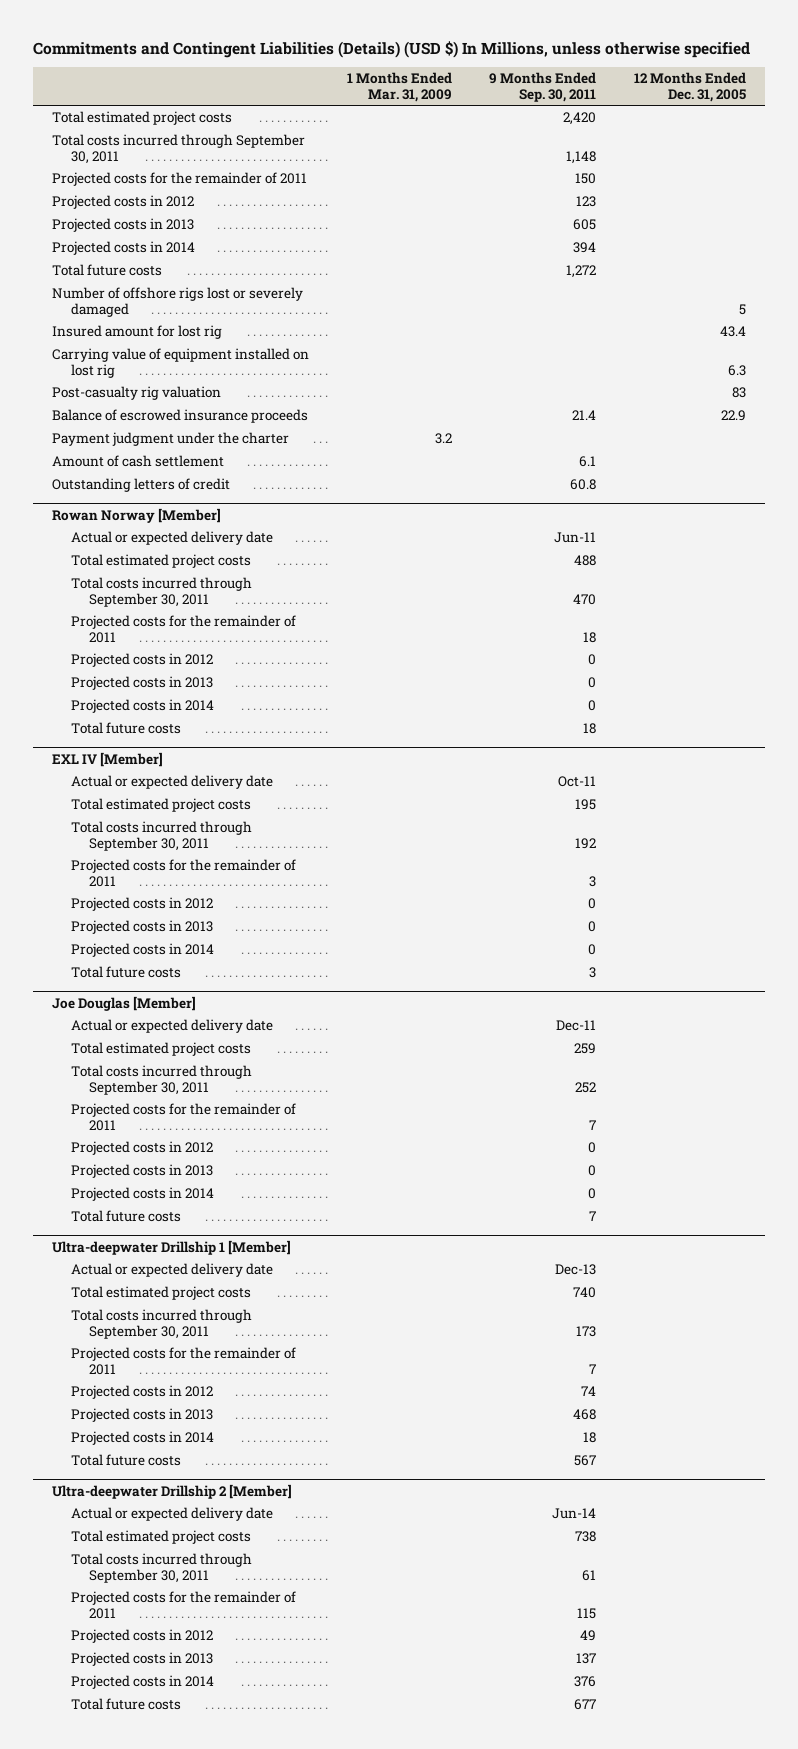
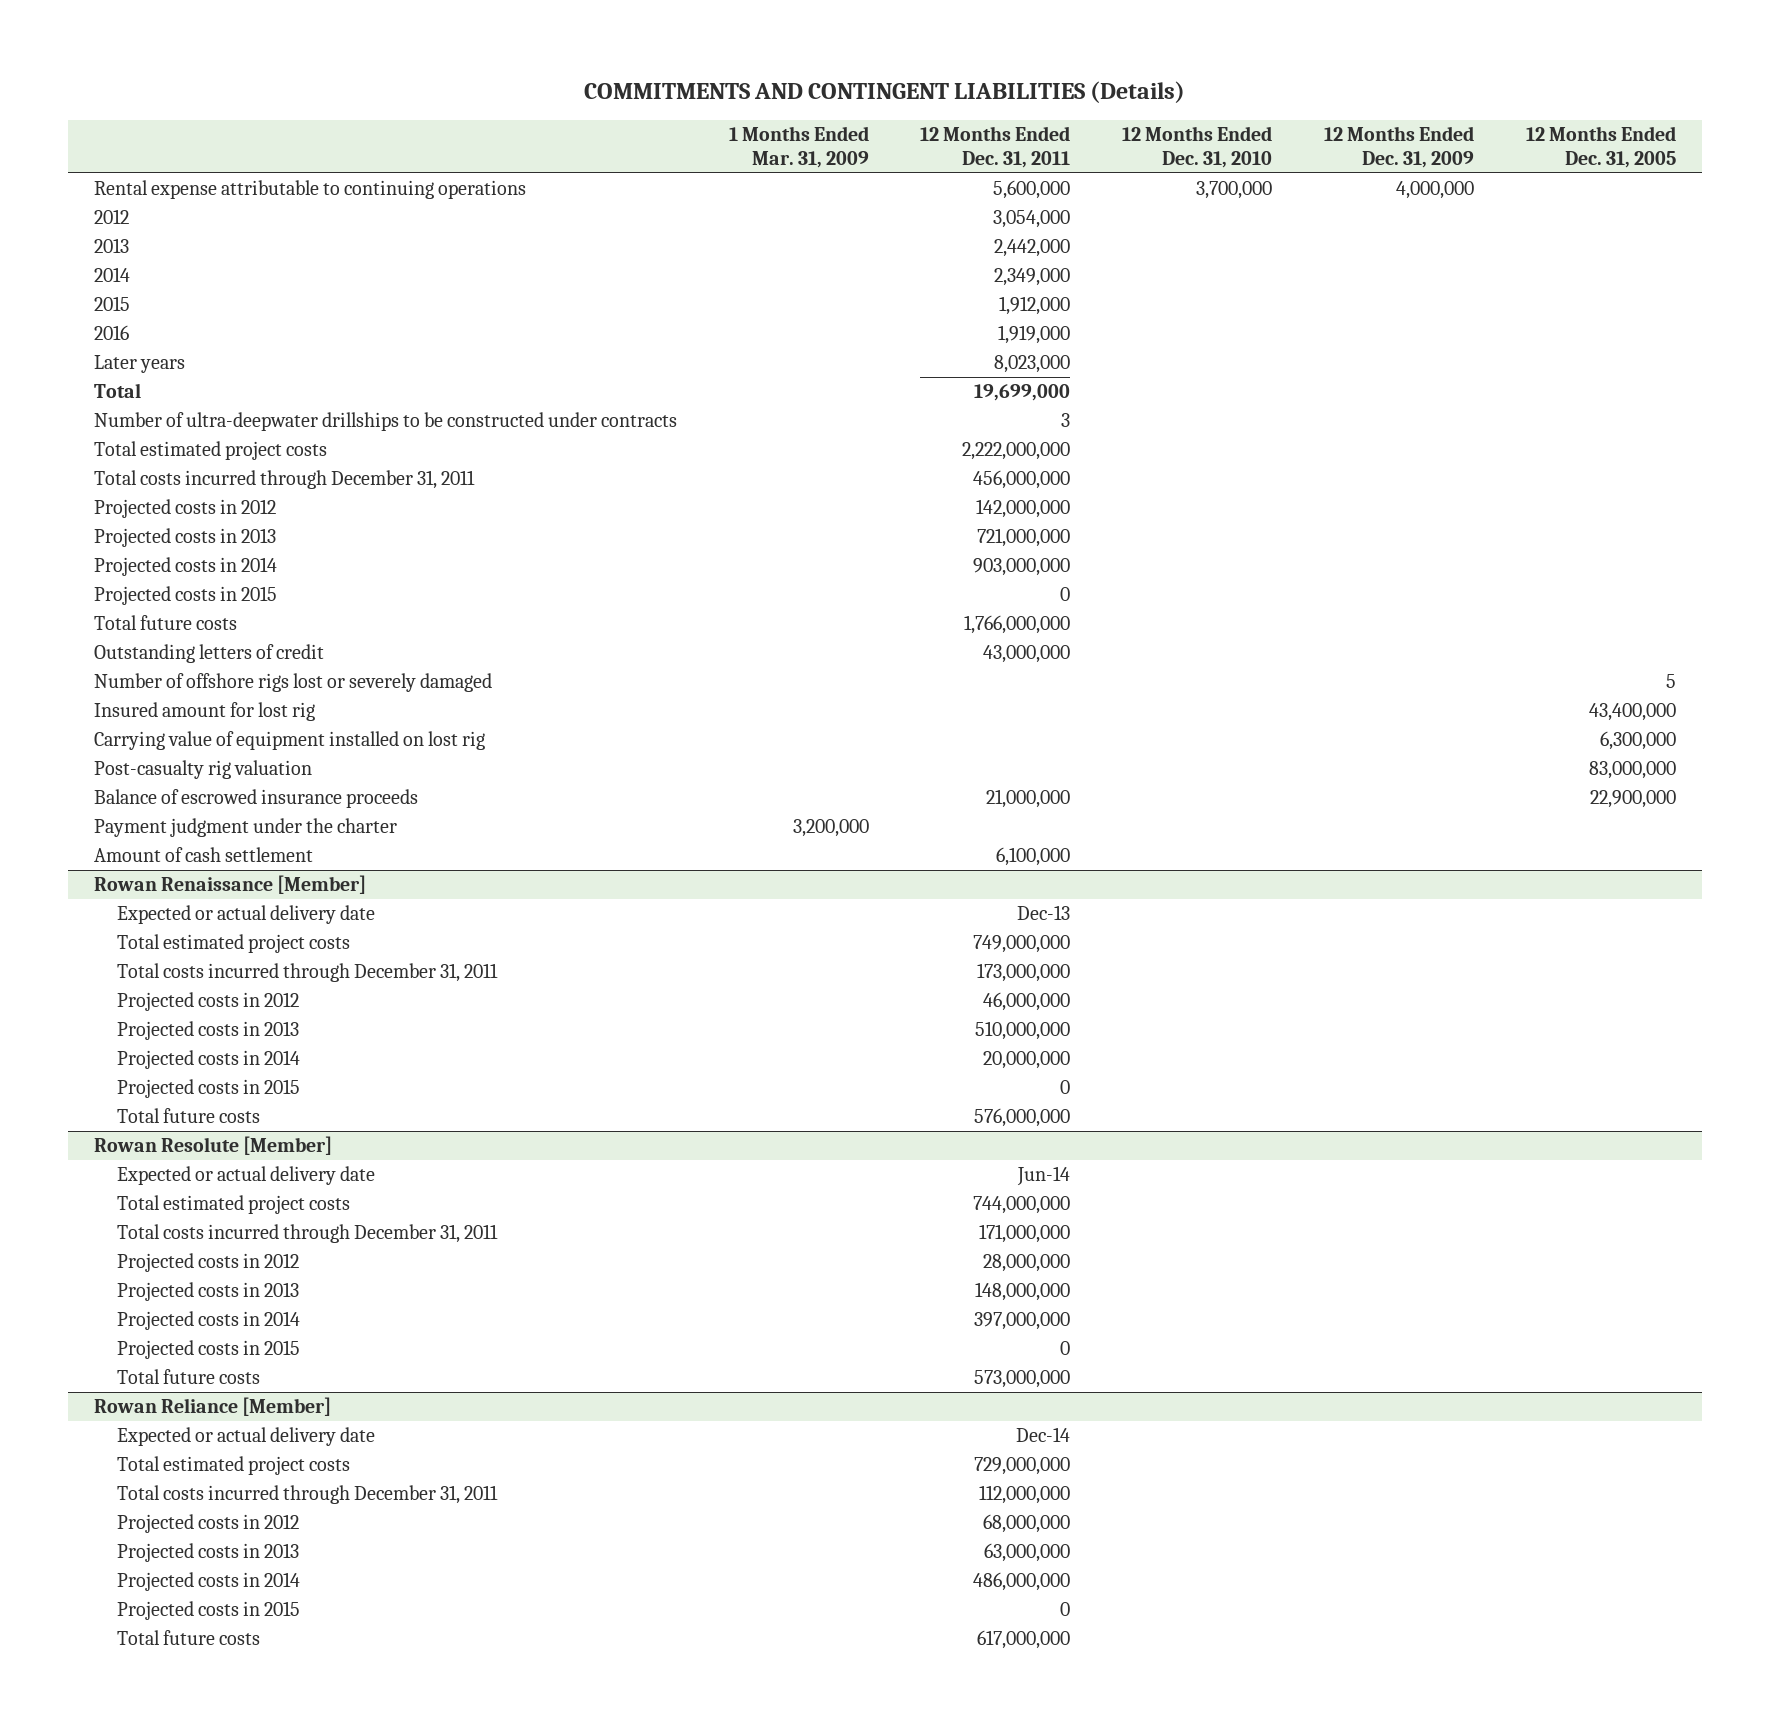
- Commitments and Contingent Liabilities (Details) (USD $) In Millions, unless otherwise specified
+ COMMITMENTS AND CONTINGENT LIABILITIES (Details)
- | 1 Months Ended Mar. 31, 2009 | 9 Months Ended Sep. 30, 2011 | 12 Months Ended Dec. 31, 2005
+ | 1 Months Ended Mar. 31, 2009 | 12 Months Ended Dec. 31, 2011 | 12 Months Ended Dec. 31, 2010 | 12 Months Ended Dec. 31, 2009 | 12 Months Ended Dec. 31, 2005
+ Rental expense attributable to continuing operations | | 5,600,000 | 3,700,000 | 4,000,000 |
+ 2012 | | 3,054,000 | | |
+ 2013 | | 2,442,000 | | |
+ 2014 | | 2,349,000 | | |
+ 2015 | | 1,912,000 | | |
+ 2016 | | 1,919,000 | | |
+ Later years | | 8,023,000 | | |
+ Total | | 19,699,000 | | |
+ Number of ultra-deepwater drillships to be constructed under contracts | | 3 | | |
- Total costs incurred through September 30, 2011 | | 1,148 |
- Projected costs for the remainder of 2011 | | 150 |
+ Total costs incurred through December 31, 2011 | | 456,000,000 | | |
+ Projected costs in 2015 | | 0 | | |
moved up: Outstanding letters of credit | | 43,000,000 | | |
- Insured amount for lost rig | | | 43.4
- Carrying value of equipment installed on lost rig | | | 6.3
- Post-casualty rig valuation | | | 83
- Balance of escrowed insurance proceeds | | 21.4 | 22.9
- Payment judgment under the charter | 3.2 | |
+ Insured amount for lost rig | | | | | 43,400,000
+ Carrying value of equipment installed on lost rig | | | | | 6,300,000
+ Post-casualty rig valuation | | | | | 83,000,000
+ Balance of escrowed insurance proceeds | | 21,000,000 | | | 22,900,000
+ Payment judgment under the charter | 3,200,000 | | | |
- Rowan Norway [Member]
- Actual or expected delivery date | | Jun-11 |
- Total estimated project costs | | 488 |
- Total costs incurred through September 30, 2011 | | 470 |
- Projected costs for the remainder of 2011 | | 18 |
- Projected costs in 2012 | | 0 |
- Projected costs in 2013 | | 0 |
- Projected costs in 2014 | | 0 |
- Total future costs | | 18 |
- EXL IV [Member]
- Actual or expected delivery date | | Oct-11 |
- Total estimated project costs | | 195 |
- Total costs incurred through September 30, 2011 | | 192 |
- Projected costs for the remainder of 2011 | | 3 |
- Projected costs in 2012 | | 0 |
- Projected costs in 2013 | | 0 |
- Projected costs in 2014 | | 0 |
- Total future costs | | 3 |
- Joe Douglas [Member]
- Actual or expected delivery date | | Dec-11 |
- Total estimated project costs | | 259 |
- Total costs incurred through September 30, 2011 | | 252 |
- Projected costs for the remainder of 2011 | | 7 |
- Projected costs in 2012 | | 0 |
- Projected costs in 2013 | | 0 |
- Projected costs in 2014 | | 0 |
- Total future costs | | 7 |
- Ultra-deepwater Drillship 1 [Member]
- Actual or expected delivery date | | Dec-13 |
- Total estimated project costs | | 740 |
- Total costs incurred through September 30, 2011 | | 173 |
- Projected costs for the remainder of 2011 | | 7 |
- Projected costs in 2012 | | 74 |
- Projected costs in 2013 | | 468 |
- Projected costs in 2014 | | 18 |
- Total future costs | | 567 |
- Ultra-deepwater Drillship 2 [Member]
- Actual or expected delivery date | | Jun-14 |
- Total estimated project costs | | 738 |
- Total costs incurred through September 30, 2011 | | 61 |
- Projected costs for the remainder of 2011 | | 115 |
- Projected costs in 2012 | | 49 |
- Projected costs in 2013 | | 137 |
- Projected costs in 2014 | | 376 |
- Total future costs | | 677 |
+ Rowan Renaissance [Member]
+ Expected or actual delivery date | | Dec-13 | | |
+ Total estimated project costs | | 749,000,000 | | |
+ Total costs incurred through December 31, 2011 | | 173,000,000 | | |
+ Projected costs in 2012 | | 46,000,000 | | |
+ Projected costs in 2013 | | 510,000,000 | | |
+ Projected costs in 2014 | | 20,000,000 | | |
+ Projected costs in 2015 | | 0 | | |
+ Total future costs | | 576,000,000 | | |
+ Rowan Resolute [Member]
+ Expected or actual delivery date | | Jun-14 | | |
+ Total estimated project costs | | 744,000,000 | | |
+ Total costs incurred through December 31, 2011 | | 171,000,000 | | |
+ Projected costs in 2012 | | 28,000,000 | | |
+ Projected costs in 2013 | | 148,000,000 | | |
+ Projected costs in 2014 | | 397,000,000 | | |
+ Projected costs in 2015 | | 0 | | |
+ Total future costs | | 573,000,000 | | |
+ Rowan Reliance [Member]
+ Expected or actual delivery date | | Dec-14 | | |
+ Total estimated project costs | | 729,000,000 | | |
+ Total costs incurred through December 31, 2011 | | 112,000,000 | | |
+ Projected costs in 2012 | | 68,000,000 | | |
+ Projected costs in 2013 | | 63,000,000 | | |
+ Projected costs in 2014 | | 486,000,000 | | |
+ Projected costs in 2015 | | 0 | | |
+ Total future costs | | 617,000,000 | | |

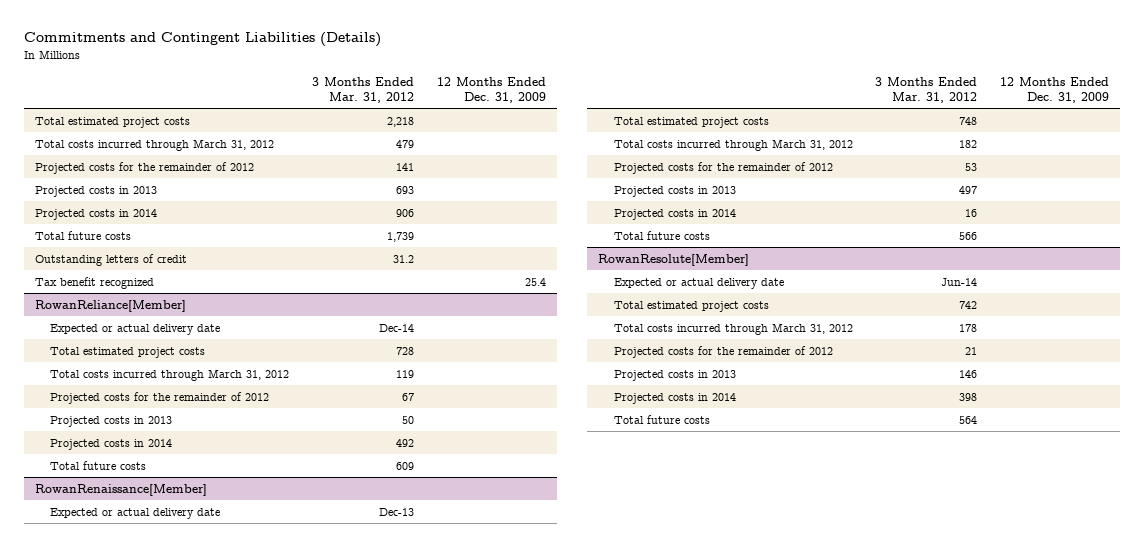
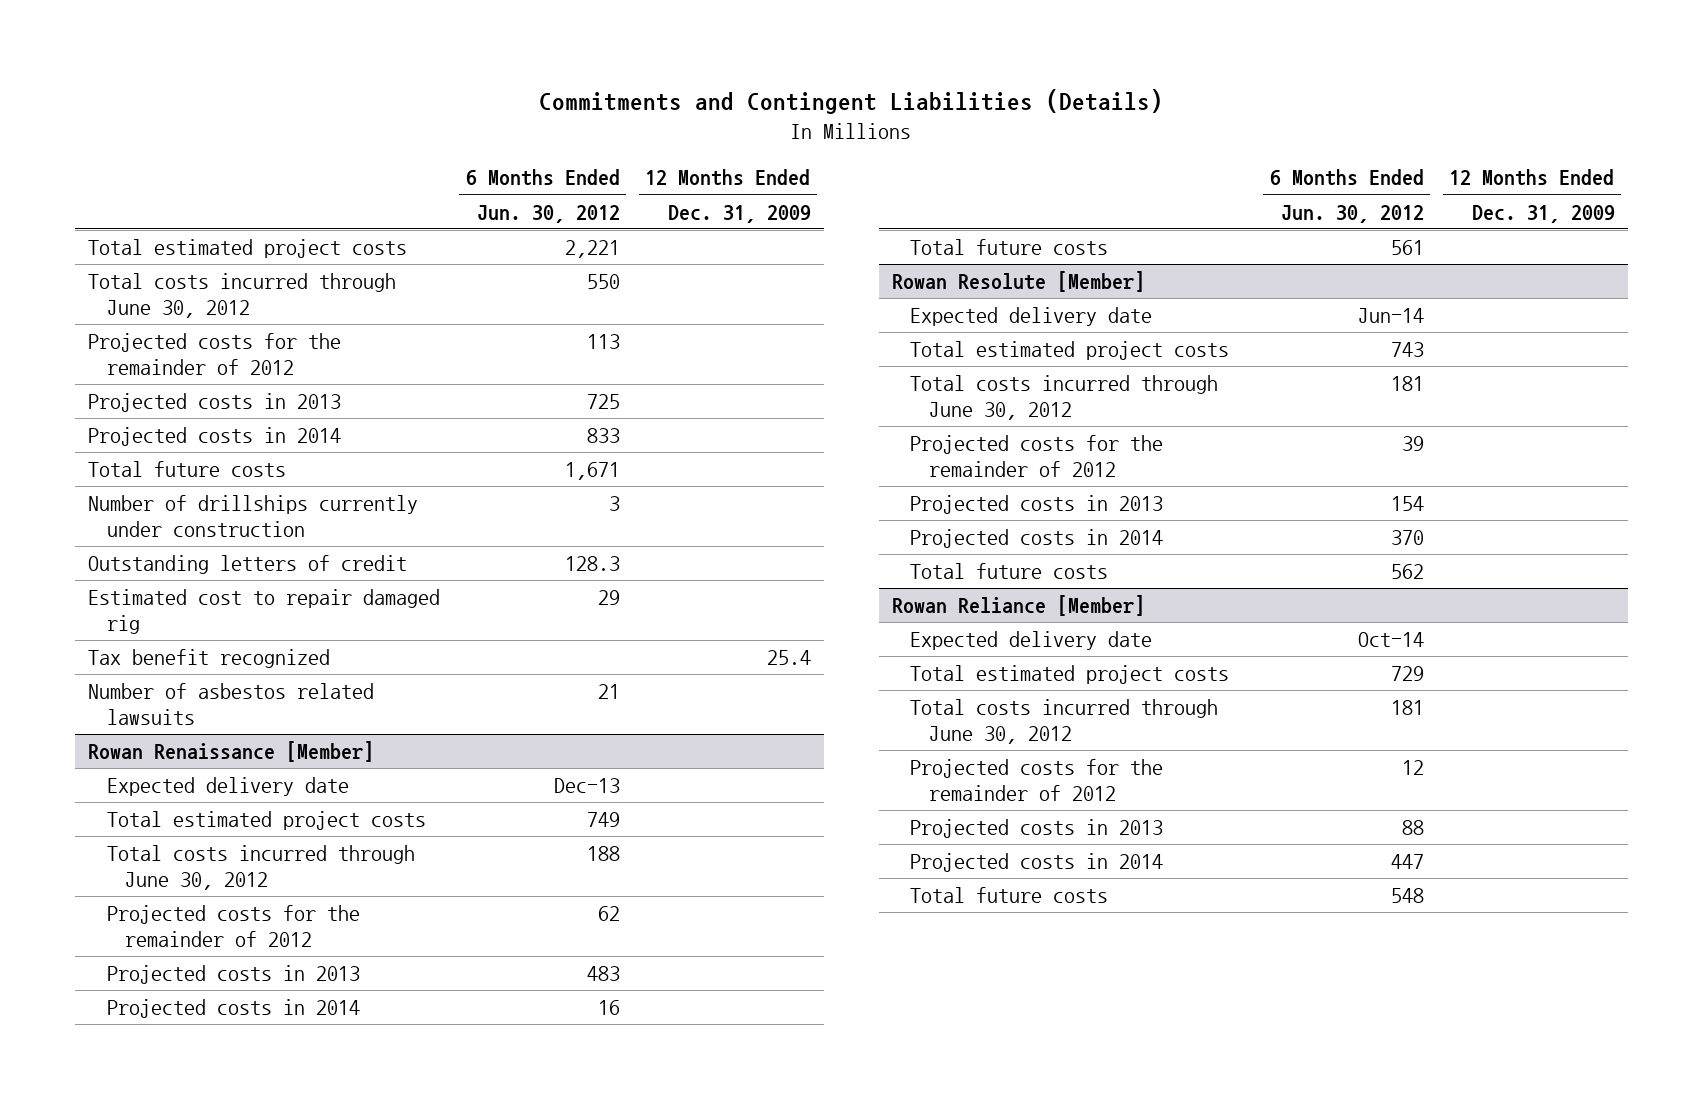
- | 3 Months Ended Mar. 31, 2012 | 12 Months Ended Dec. 31, 2009
+ | 6 Months Ended Jun. 30, 2012 | 12 Months Ended Dec. 31, 2009
- Total costs incurred through March 31, 2012 | 479 |
+ Total costs incurred through June 30, 2012 | 550 |
+ Number of drillships currently under construction | 3 |
+ Estimated cost to repair damaged rig | 29 |
- RowanReliance[Member]
- Expected or actual delivery date | Dec-14 |
- Total estimated project costs | 728 |
- Total costs incurred through March 31, 2012 | 119 |
- Projected costs for the remainder of 2012 | 67 |
- Projected costs in 2013 | 50 |
- Projected costs in 2014 | 492 |
- Total future costs | 609 |
- RowanRenaissance[Member]
- Expected or actual delivery date | Dec-13 |
- Total estimated project costs | 748 |
- Total costs incurred through March 31, 2012 | 182 |
- Projected costs for the remainder of 2012 | 53 |
- Projected costs in 2013 | 497 |
- Projected costs in 2014 | 16 |
- Total future costs | 566 |
- RowanResolute[Member]
- Expected or actual delivery date | Jun-14 |
- Total estimated project costs | 742 |
- Total costs incurred through March 31, 2012 | 178 |
- Projected costs for the remainder of 2012 | 21 |
- Projected costs in 2013 | 146 |
- Projected costs in 2014 | 398 |
- Total future costs | 564 |
+ Number of asbestos related lawsuits | 21 |
+ Rowan Renaissance [Member]
+ Expected delivery date | Dec-13 |
+ Total estimated project costs | 749 |
+ Total costs incurred through June 30, 2012 | 188 |
+ Projected costs for the remainder of 2012 | 62 |
+ Projected costs in 2013 | 483 |
+ Projected costs in 2014 | 16 |
+ Total future costs | 561 |
+ Rowan Resolute [Member]
+ Expected delivery date | Jun-14 |
+ Total estimated project costs | 743 |
+ Total costs incurred through June 30, 2012 | 181 |
+ Projected costs for the remainder of 2012 | 39 |
+ Projected costs in 2013 | 154 |
+ Projected costs in 2014 | 370 |
+ Total future costs | 562 |
+ Rowan Reliance [Member]
+ Expected delivery date | Oct-14 |
+ Total estimated project costs | 729 |
+ Total costs incurred through June 30, 2012 | 181 |
+ Projected costs for the remainder of 2012 | 12 |
+ Projected costs in 2013 | 88 |
+ Projected costs in 2014 | 447 |
+ Total future costs | 548 |

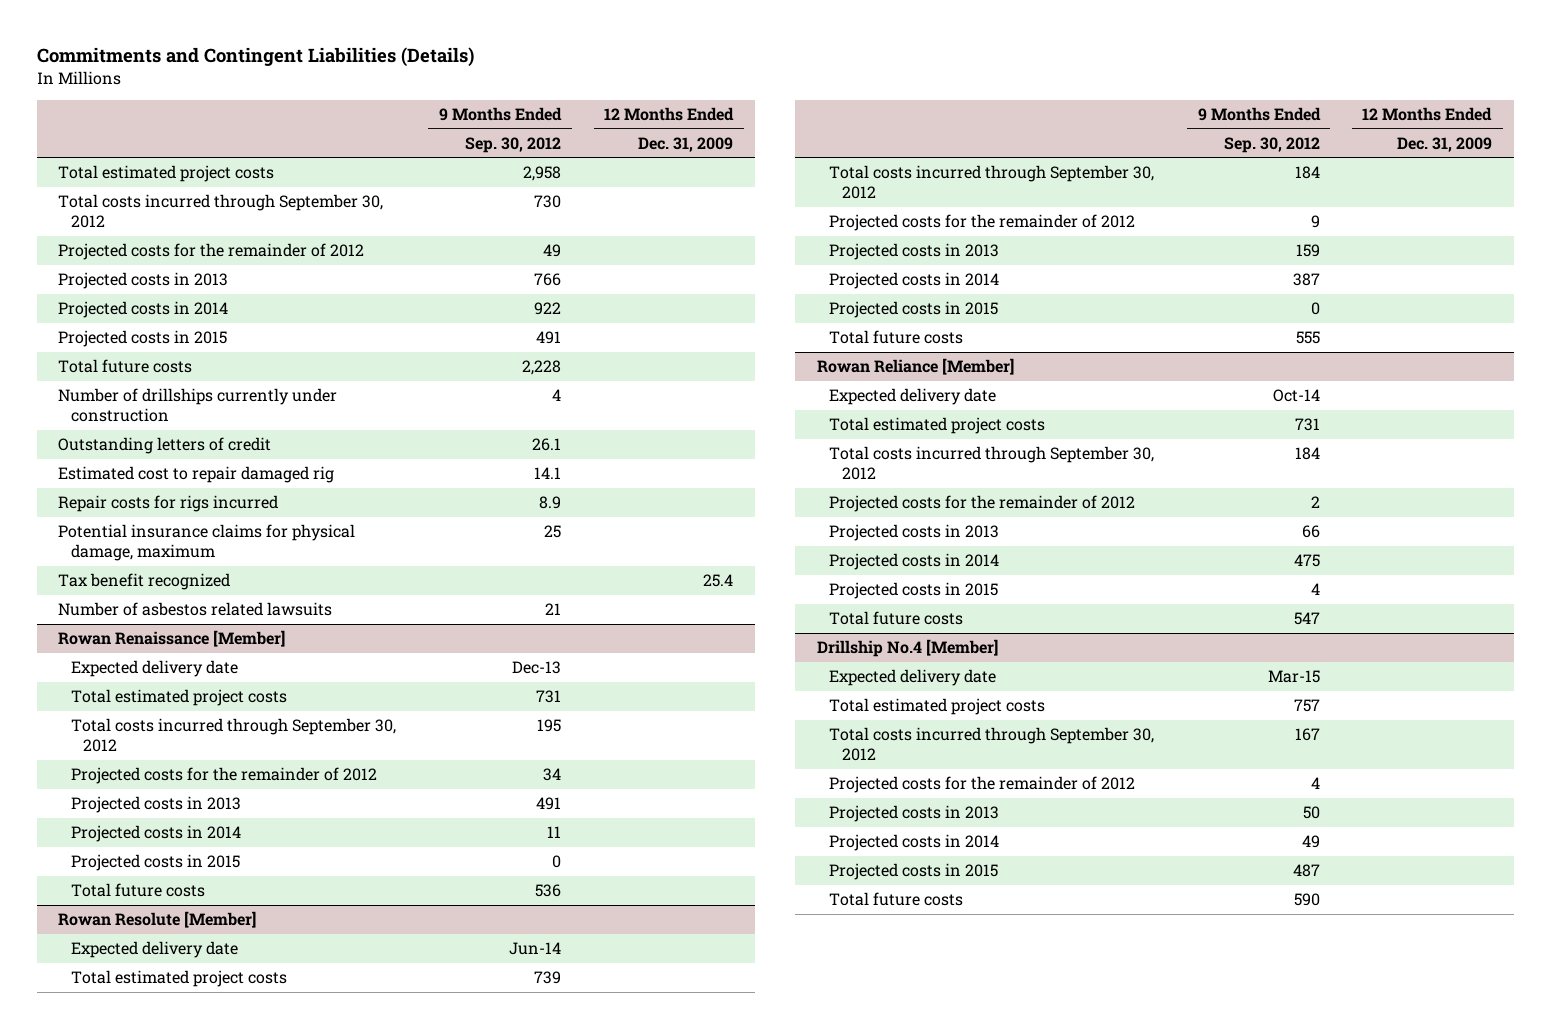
- | 6 Months Ended Jun. 30, 2012 | 12 Months Ended Dec. 31, 2009
+ | 9 Months Ended Sep. 30, 2012 | 12 Months Ended Dec. 31, 2009
- Total costs incurred through June 30, 2012 | 550 |
+ Total costs incurred through September 30, 2012 | 730 |
+ Projected costs in 2015 | 491 |
+ Repair costs for rigs incurred | 8.9 |
+ Potential insurance claims for physical damage, maximum | 25 |
@ Rowan Renaissance [Member]
- Total costs incurred through June 30, 2012 | 188 |
+ Total costs incurred through September 30, 2012 | 195 |
+ Projected costs in 2015 | 0 |
@ Rowan Resolute [Member]
- Total costs incurred through June 30, 2012 | 181 |
+ Total costs incurred through September 30, 2012 | 184 |
+ Projected costs in 2015 | 0 |
@ Rowan Reliance [Member]
- Total costs incurred through June 30, 2012 | 181 |
+ Total costs incurred through September 30, 2012 | 184 |
+ Projected costs in 2015 | 4 |
+ Drillship No.4 [Member]
+ Expected delivery date | Mar-15 |
+ Total estimated project costs | 757 |
+ Total costs incurred through September 30, 2012 | 167 |
+ Projected costs for the remainder of 2012 | 4 |
+ Projected costs in 2013 | 50 |
+ Projected costs in 2014 | 49 |
+ Projected costs in 2015 | 487 |
+ Total future costs | 590 |

